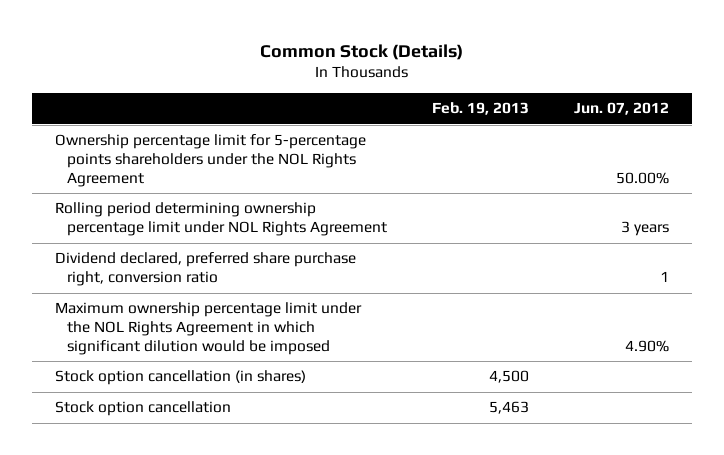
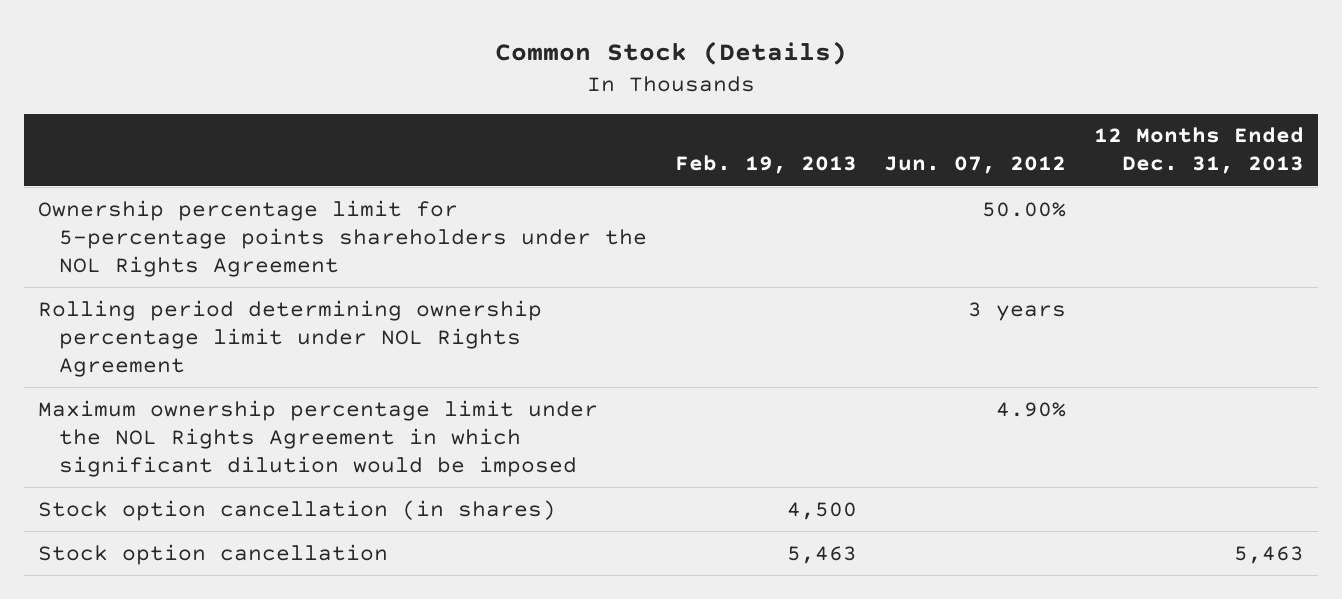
- | Feb. 19, 2013 | Jun. 07, 2012
+ | Feb. 19, 2013 | Jun. 07, 2012 | 12 Months Ended Dec. 31, 2013
- Dividend declared, preferred share purchase right, conversion ratio | | 1

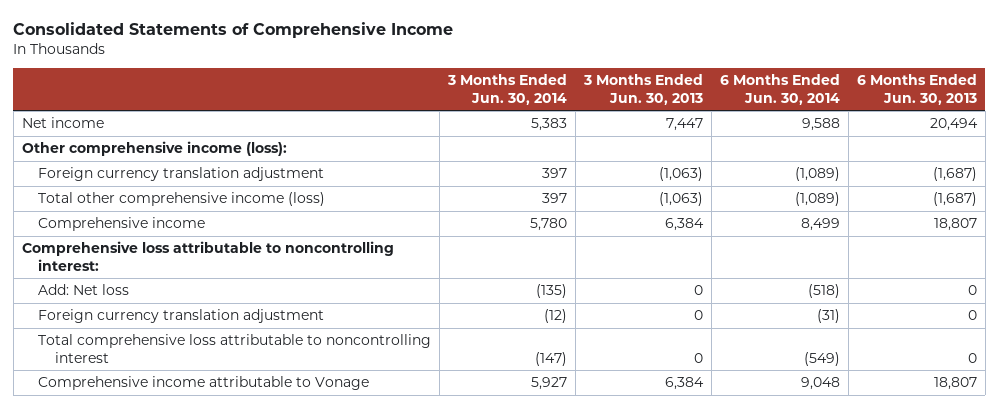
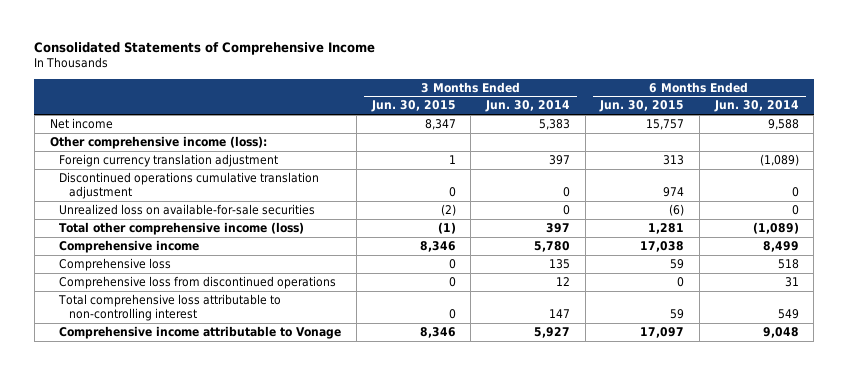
- | 3 Months Ended Jun. 30, 2014 | 3 Months Ended Jun. 30, 2013 | 6 Months Ended Jun. 30, 2014 | 6 Months Ended Jun. 30, 2013
+ | 3 Months Ended Jun. 30, 2015 | 3 Months Ended Jun. 30, 2014 | 6 Months Ended Jun. 30, 2015 | 6 Months Ended Jun. 30, 2014
+ Discontinued operations cumulative translation adjustment | 0 | 0 | 974 | 0
+ Unrealized loss on available-for-sale securities | (2) | 0 | (6) | 0
- Comprehensive loss attributable to noncontrolling interest:
- Add: Net loss | (135) | 0 | (518) | 0
- Foreign currency translation adjustment | (12) | 0 | (31) | 0
- Total comprehensive loss attributable to noncontrolling interest | (147) | 0 | (549) | 0
+ Comprehensive loss | 0 | 135 | 59 | 518
+ Comprehensive loss from discontinued operations | 0 | 12 | 0 | 31
+ Total comprehensive loss attributable to non-controlling interest | 0 | 147 | 59 | 549

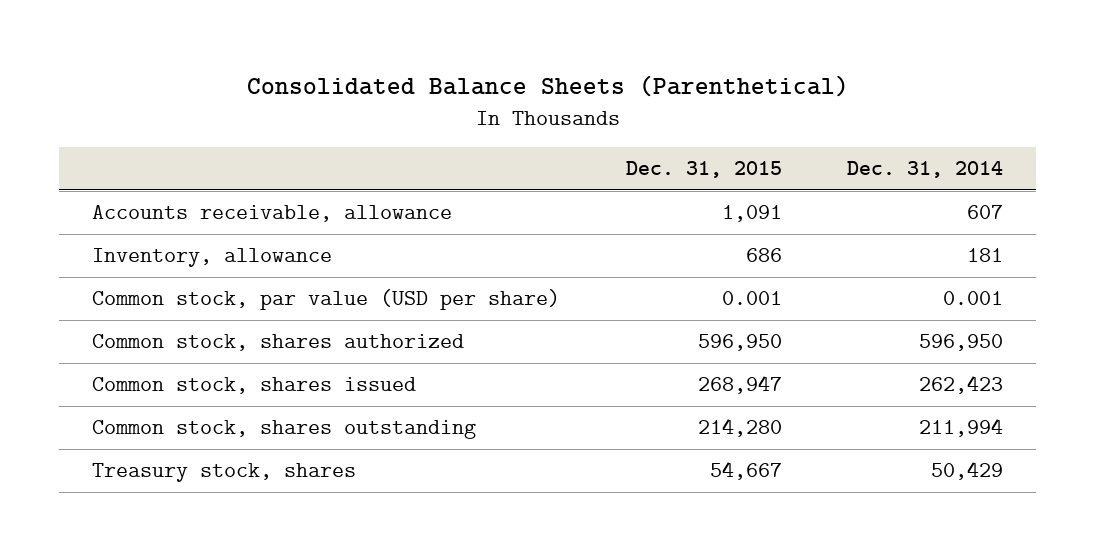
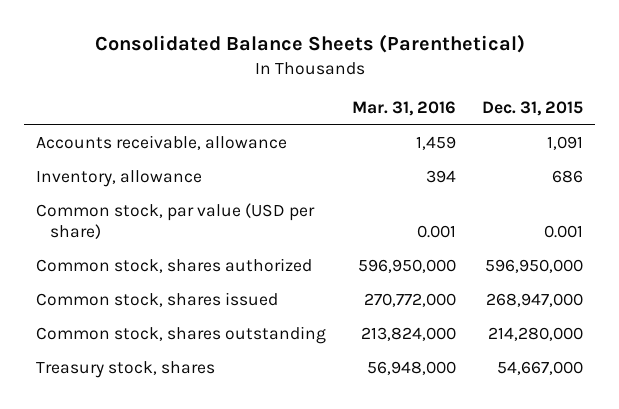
- | Dec. 31, 2015 | Dec. 31, 2014
+ | Mar. 31, 2016 | Dec. 31, 2015
- Common stock, shares authorized | 596,950 | 596,950
- Common stock, shares issued | 268,947 | 262,423
- Common stock, shares outstanding | 214,280 | 211,994
- Treasury stock, shares | 54,667 | 50,429
+ Common stock, shares authorized | 596,950,000 | 596,950,000
+ Common stock, shares issued | 270,772,000 | 268,947,000
+ Common stock, shares outstanding | 213,824,000 | 214,280,000
+ Treasury stock, shares | 56,948,000 | 54,667,000

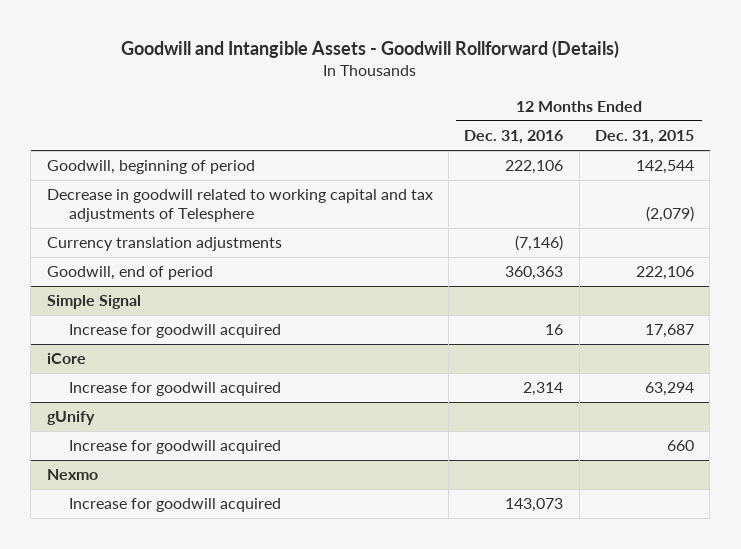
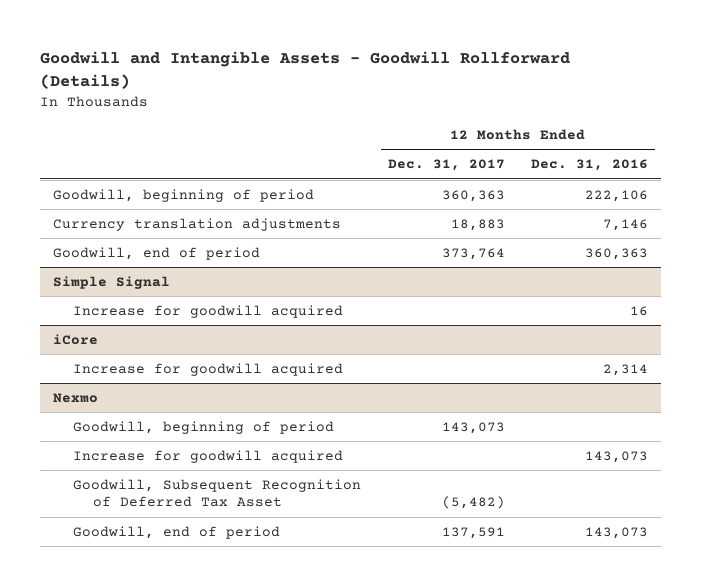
- | 12 Months Ended Dec. 31, 2016 | 12 Months Ended Dec. 31, 2015
+ | 12 Months Ended Dec. 31, 2017 | 12 Months Ended Dec. 31, 2016
- Decrease in goodwill related to working capital and tax adjustments of Telesphere | | (2,079)
- Currency translation adjustments | (7,146) |
+ Currency translation adjustments | 18,883 | 7,146
- gUnify
- Increase for goodwill acquired | | 660
@ Nexmo
+ Goodwill, beginning of period | 143,073 |
+ Goodwill, Subsequent Recognition of Deferred Tax Asset | (5,482) |
+ Goodwill, end of period | 137,591 | 143,073

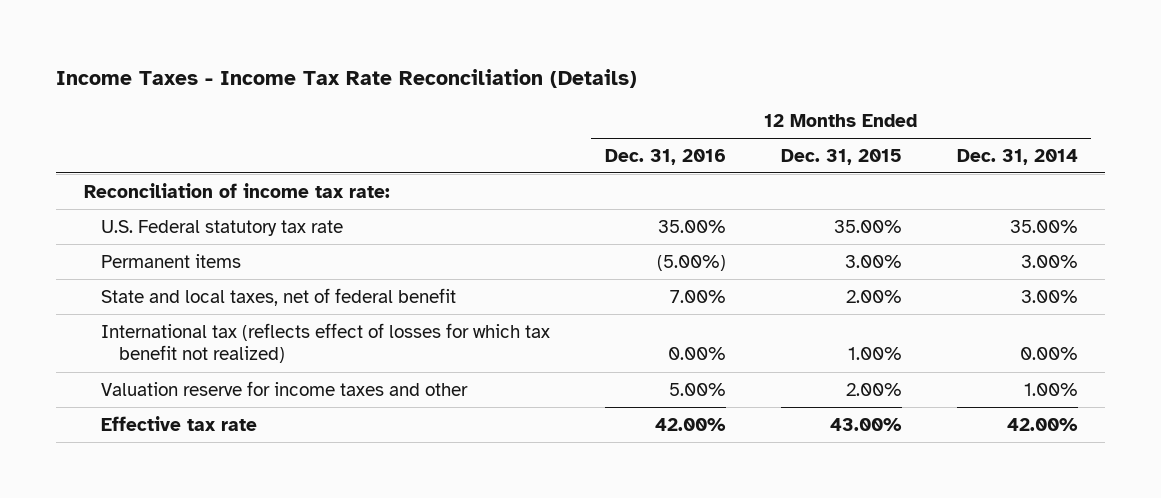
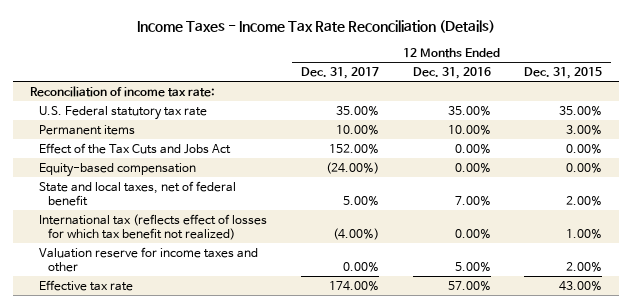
- | 12 Months Ended Dec. 31, 2016 | 12 Months Ended Dec. 31, 2015 | 12 Months Ended Dec. 31, 2014
+ | 12 Months Ended Dec. 31, 2017 | 12 Months Ended Dec. 31, 2016 | 12 Months Ended Dec. 31, 2015
- Permanent items | (5.00%) | 3.00% | 3.00%
+ Permanent items | 10.00% | 10.00% | 3.00%
+ Effect of the Tax Cuts and Jobs Act | 152.00% | 0.00% | 0.00%
+ Equity-based compensation | (24.00%) | 0.00% | 0.00%
- Effective tax rate | 42.00% | 43.00% | 42.00%
+ Effective tax rate | 174.00% | 57.00% | 43.00%

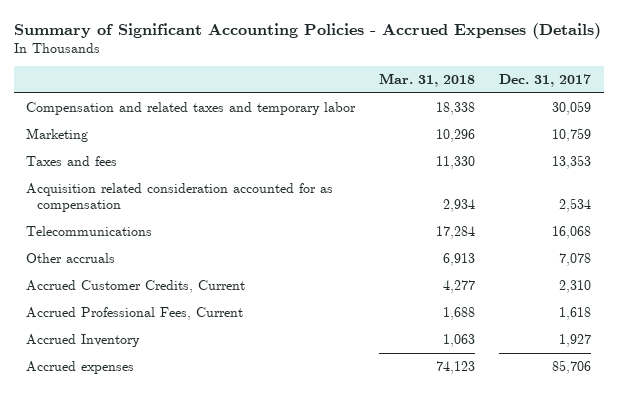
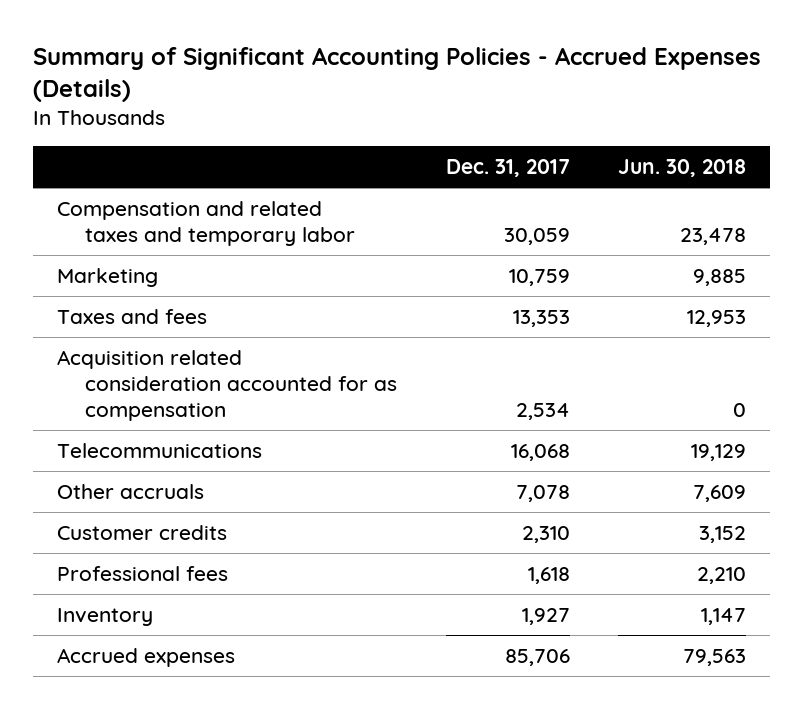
- | Mar. 31, 2018 | Dec. 31, 2017
+ | Dec. 31, 2017 | Jun. 30, 2018
- Accrued Customer Credits, Current | 4,277 | 2,310
- Accrued Professional Fees, Current | 1,688 | 1,618
- Accrued Inventory | 1,063 | 1,927
+ Customer credits | 2,310 | 3,152
+ Professional fees | 1,618 | 2,210
+ Inventory | 1,927 | 1,147

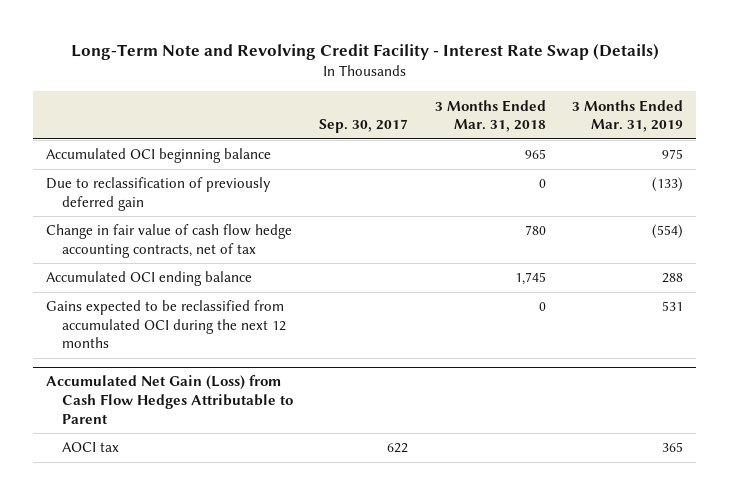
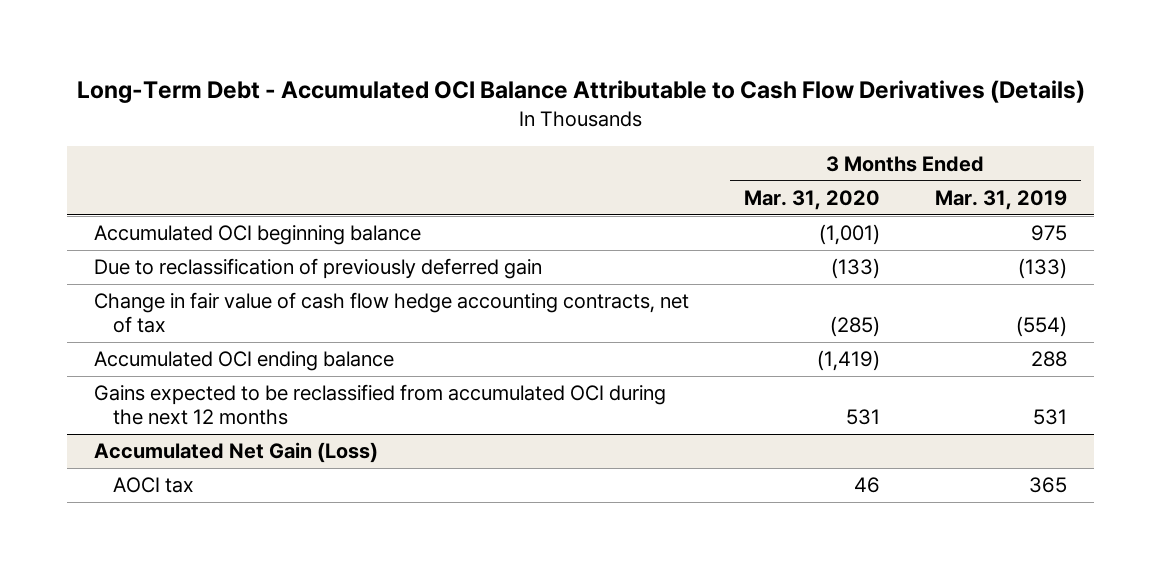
- Long-Term Note and Revolving Credit Facility - Interest Rate Swap (Details)
+ Long-Term Debt - Accumulated OCI Balance Attributable to Cash Flow Derivatives (Details)
- | Sep. 30, 2017 | 3 Months Ended Mar. 31, 2018 | 3 Months Ended Mar. 31, 2019
+ | 3 Months Ended Mar. 31, 2020 | 3 Months Ended Mar. 31, 2019
- Accumulated Net Gain (Loss) from Cash Flow Hedges Attributable to Parent
+ Accumulated Net Gain (Loss)

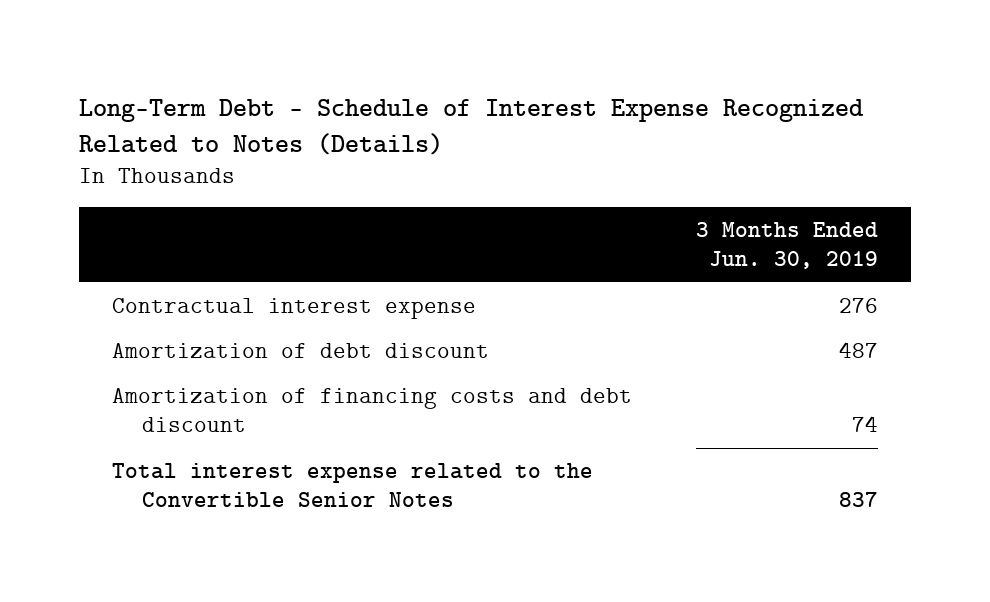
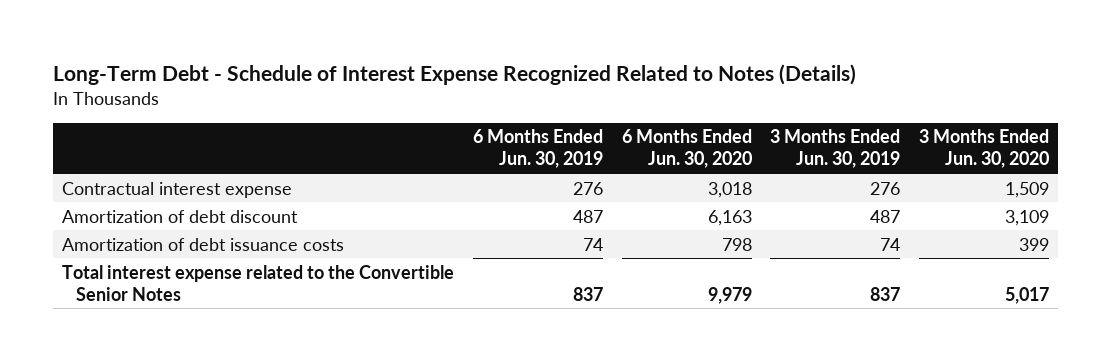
- | 3 Months Ended Jun. 30, 2019
+ | 6 Months Ended Jun. 30, 2019 | 6 Months Ended Jun. 30, 2020 | 3 Months Ended Jun. 30, 2019 | 3 Months Ended Jun. 30, 2020
- Amortization of financing costs and debt discount | 74
+ Amortization of debt issuance costs | 74 | 798 | 74 | 399

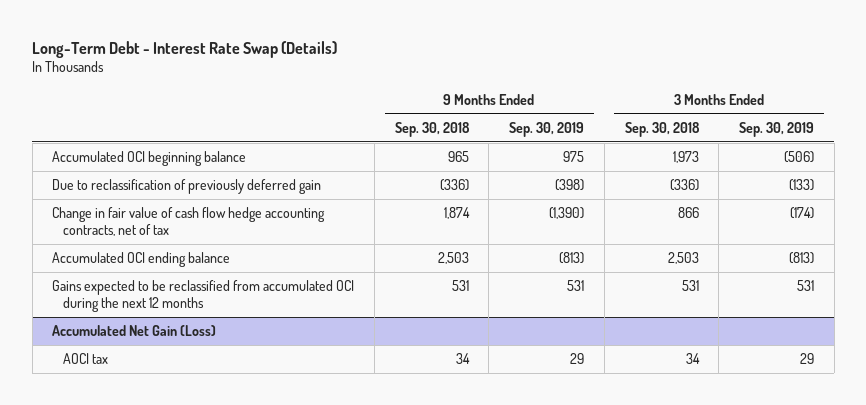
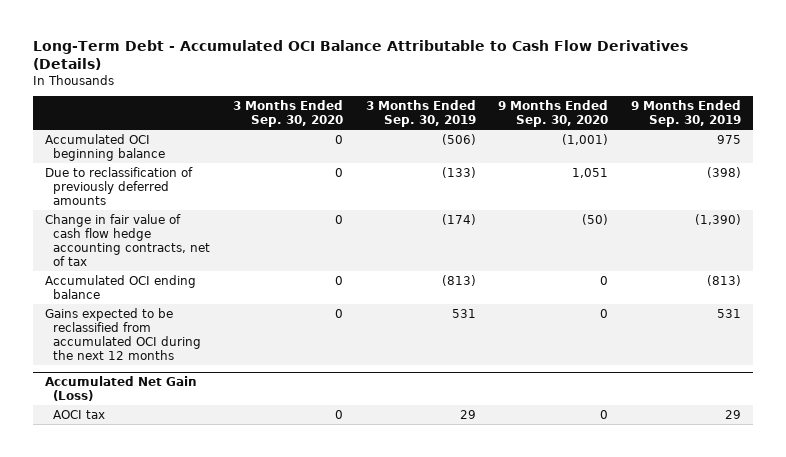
- Long-Term Debt - Interest Rate Swap (Details)
+ Long-Term Debt - Accumulated OCI Balance Attributable to Cash Flow Derivatives (Details)
- | 9 Months Ended Sep. 30, 2018 | 9 Months Ended Sep. 30, 2019 | 3 Months Ended Sep. 30, 2018 | 3 Months Ended Sep. 30, 2019
+ | 3 Months Ended Sep. 30, 2020 | 3 Months Ended Sep. 30, 2019 | 9 Months Ended Sep. 30, 2020 | 9 Months Ended Sep. 30, 2019
- Due to reclassification of previously deferred gain | (336) | (398) | (336) | (133)
+ Due to reclassification of previously deferred amounts | 0 | (133) | 1,051 | (398)

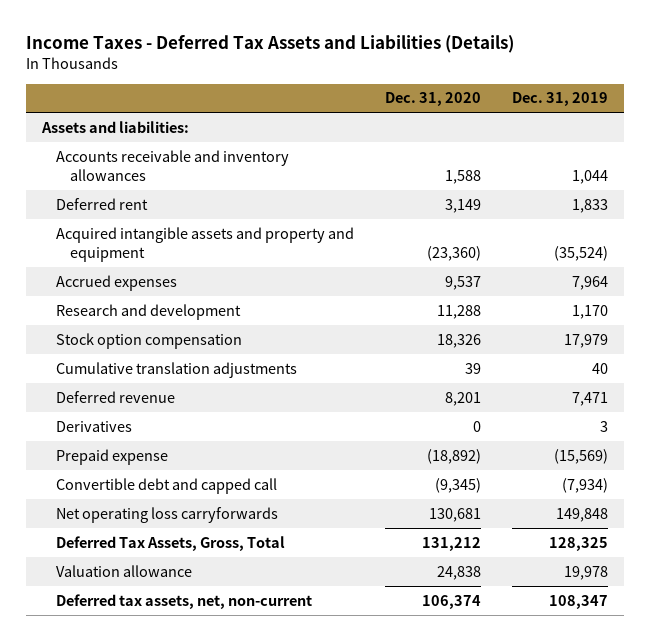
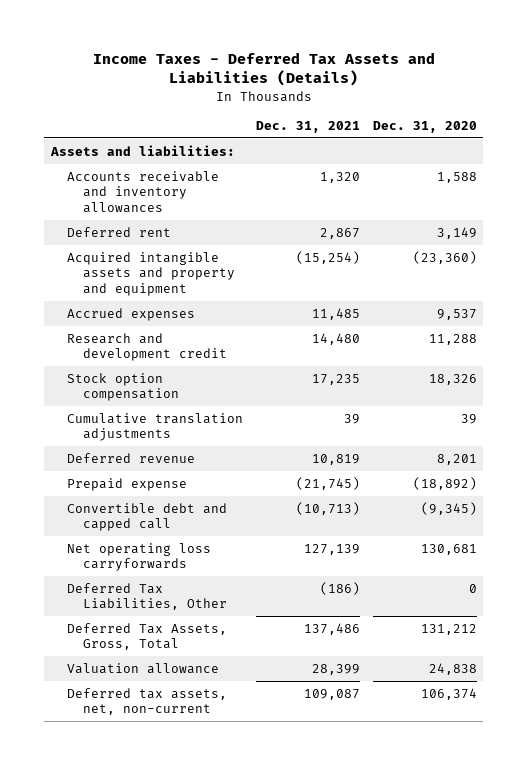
- | Dec. 31, 2020 | Dec. 31, 2019
+ | Dec. 31, 2021 | Dec. 31, 2020
- Research and development | 11,288 | 1,170
+ Research and development credit | 14,480 | 11,288
- Derivatives | 0 | 3
+ Deferred Tax Liabilities, Other | (186) | 0

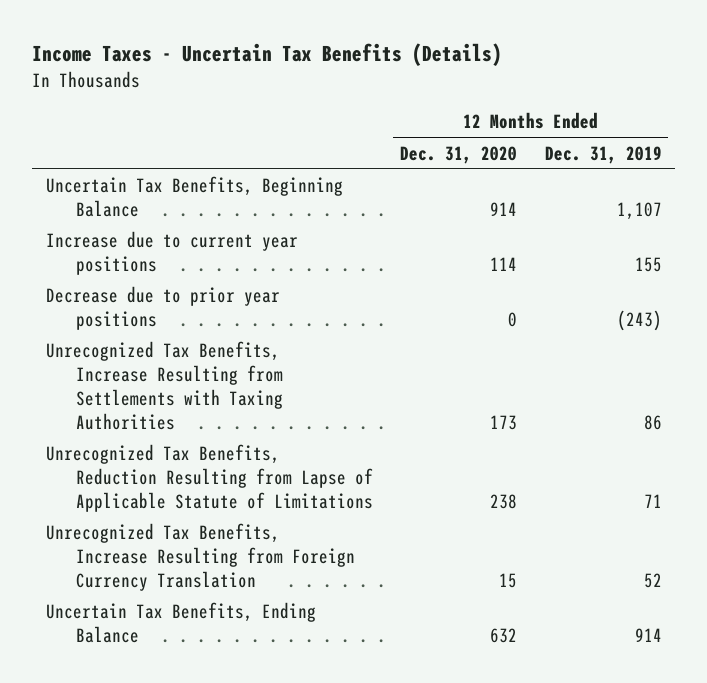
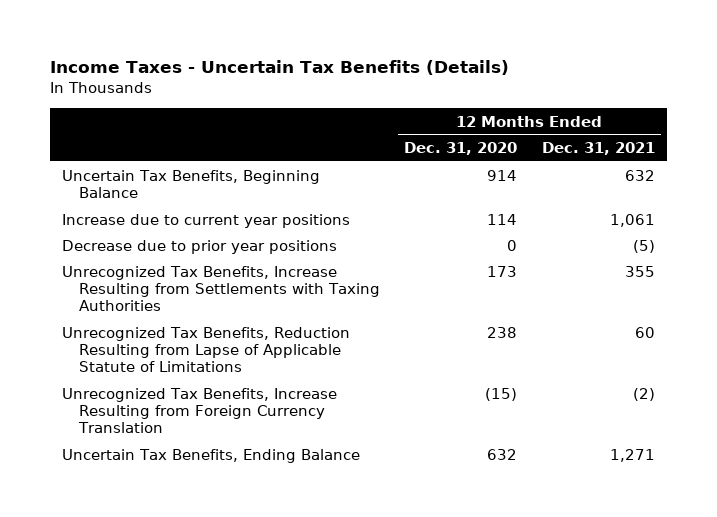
- | 12 Months Ended Dec. 31, 2020 | 12 Months Ended Dec. 31, 2019
+ | 12 Months Ended Dec. 31, 2020 | 12 Months Ended Dec. 31, 2021
- Unrecognized Tax Benefits, Increase Resulting from Foreign Currency Translation | 15 | 52
+ Unrecognized Tax Benefits, Increase Resulting from Foreign Currency Translation | (15) | (2)

